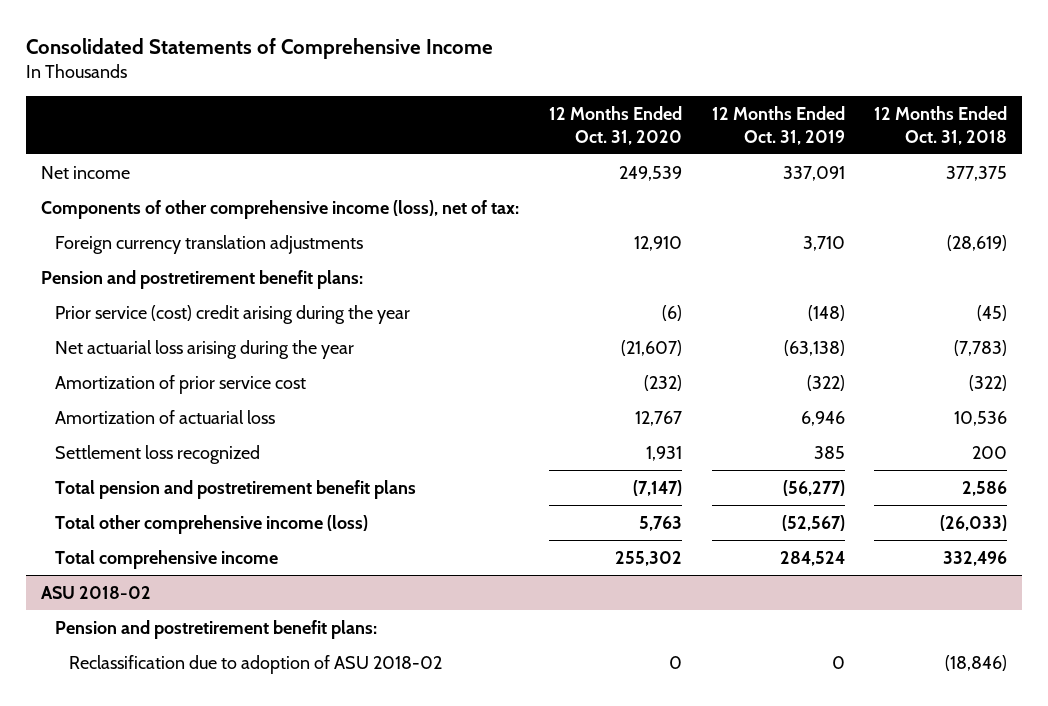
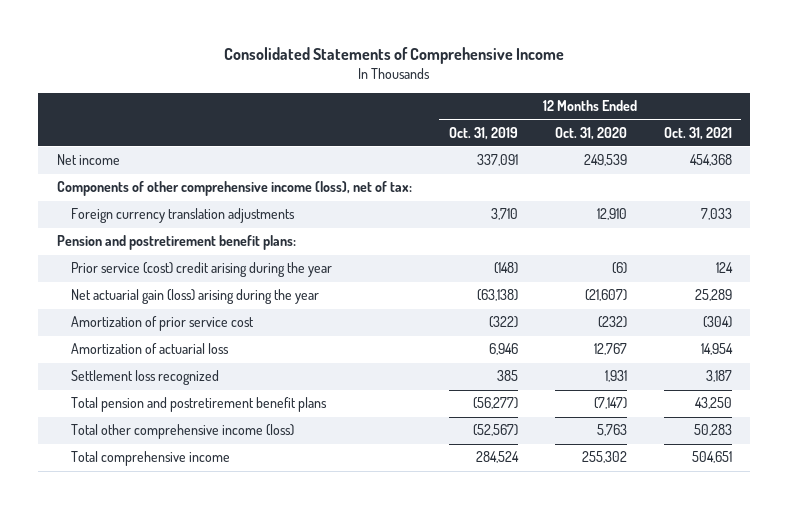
- | 12 Months Ended Oct. 31, 2020 | 12 Months Ended Oct. 31, 2019 | 12 Months Ended Oct. 31, 2018
+ | 12 Months Ended Oct. 31, 2019 | 12 Months Ended Oct. 31, 2020 | 12 Months Ended Oct. 31, 2021
- Net actuarial loss arising during the year | (21,607) | (63,138) | (7,783)
+ Net actuarial gain (loss) arising during the year | (63,138) | (21,607) | 25,289
- ASU 2018-02
- Pension and postretirement benefit plans:
- Reclassification due to adoption of ASU 2018-02 | 0 | 0 | (18,846)

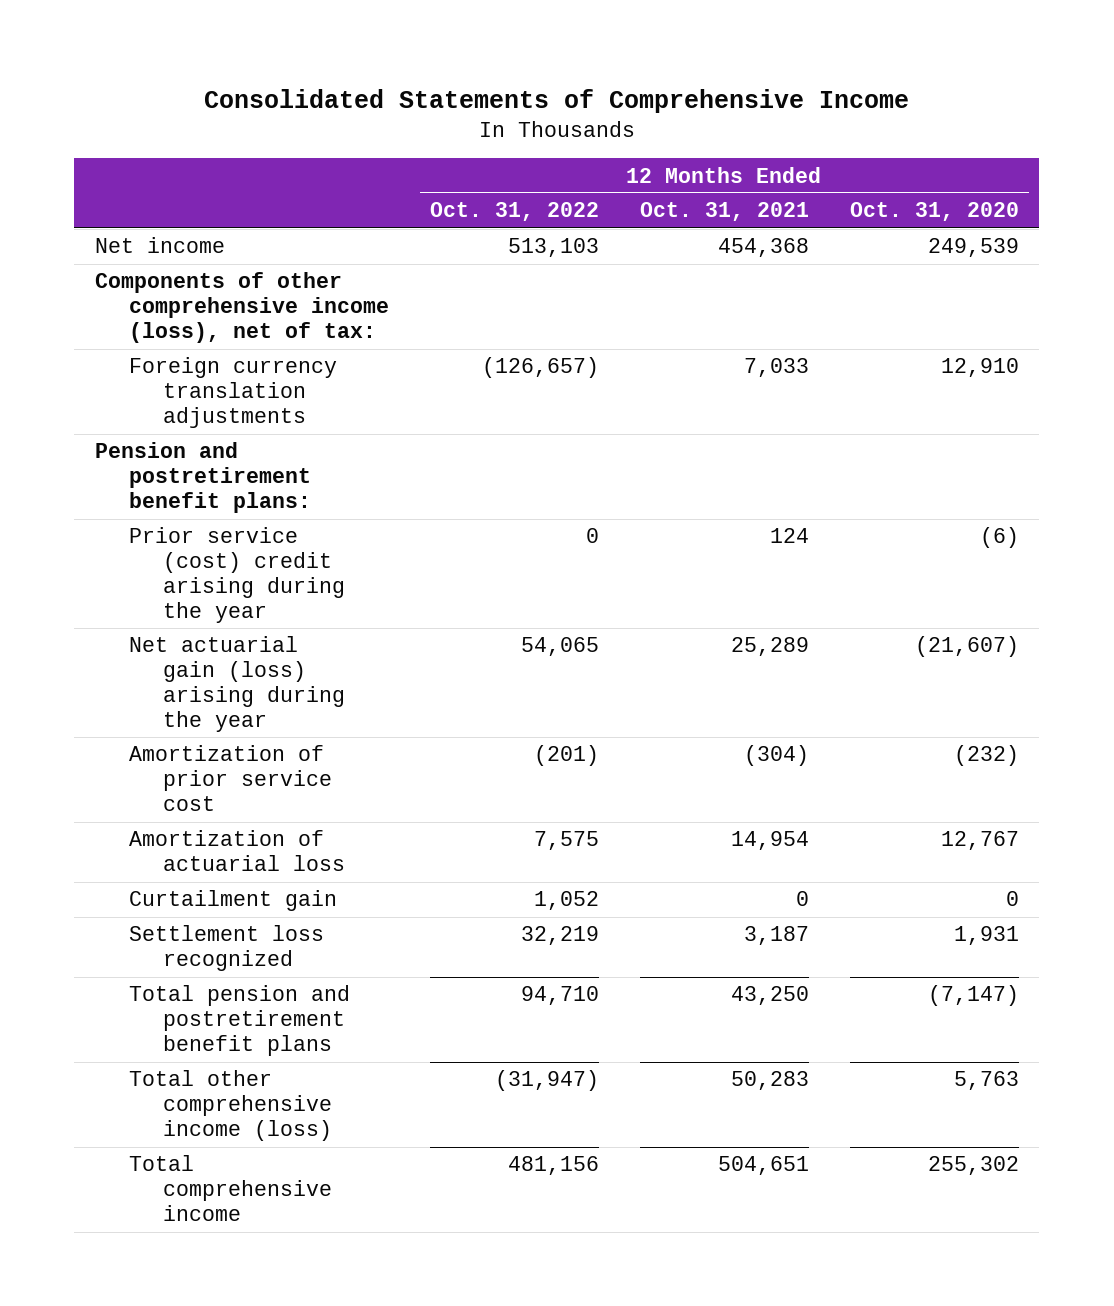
- | 12 Months Ended Oct. 31, 2019 | 12 Months Ended Oct. 31, 2020 | 12 Months Ended Oct. 31, 2021
+ | 12 Months Ended Oct. 31, 2022 | 12 Months Ended Oct. 31, 2021 | 12 Months Ended Oct. 31, 2020
+ Curtailment gain | 1,052 | 0 | 0

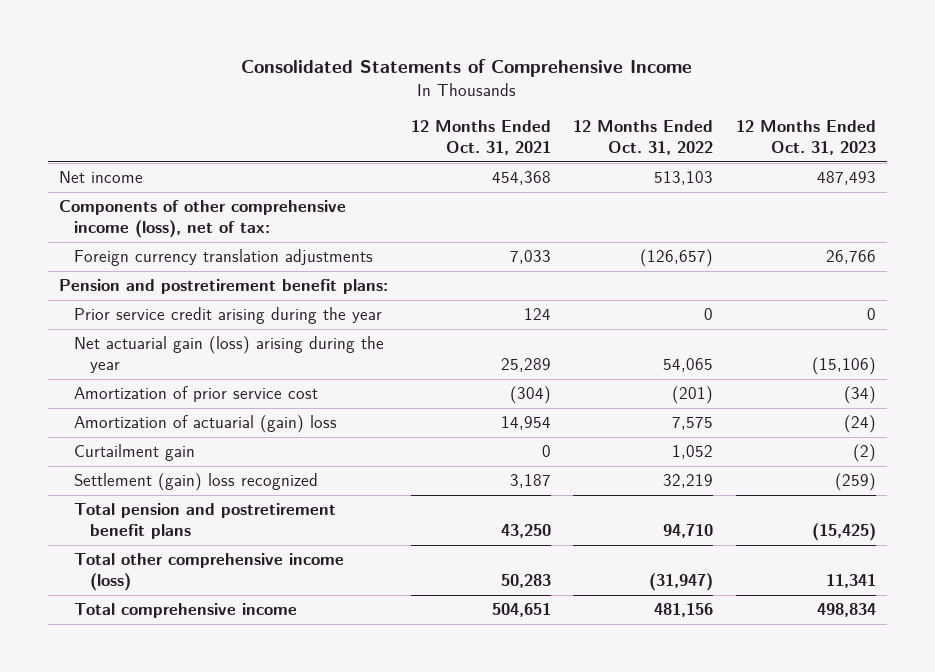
- | 12 Months Ended Oct. 31, 2022 | 12 Months Ended Oct. 31, 2021 | 12 Months Ended Oct. 31, 2020
+ | 12 Months Ended Oct. 31, 2021 | 12 Months Ended Oct. 31, 2022 | 12 Months Ended Oct. 31, 2023
- Prior service (cost) credit arising during the year | 0 | 124 | (6)
+ Prior service credit arising during the year | 124 | 0 | 0
- Amortization of actuarial loss | 7,575 | 14,954 | 12,767
+ Amortization of actuarial (gain) loss | 14,954 | 7,575 | (24)
- Settlement loss recognized | 32,219 | 3,187 | 1,931
+ Settlement (gain) loss recognized | 3,187 | 32,219 | (259)

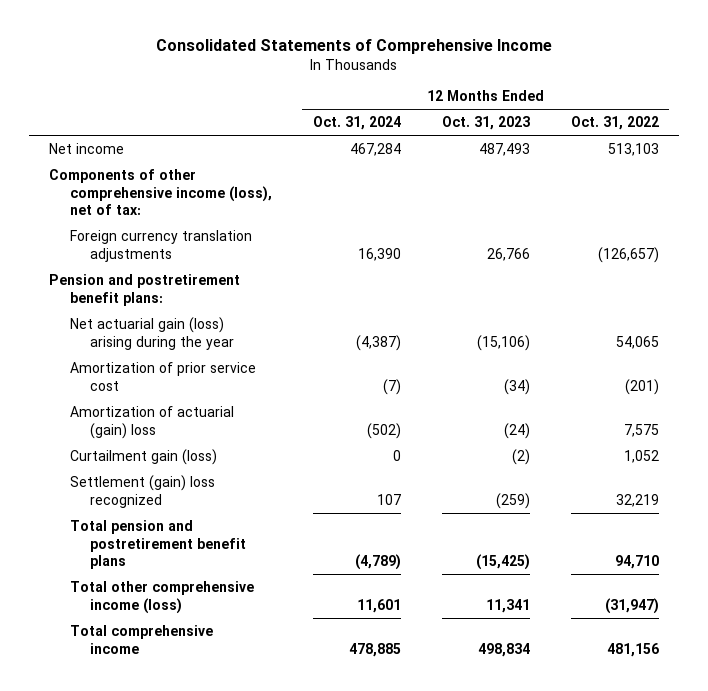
- | 12 Months Ended Oct. 31, 2021 | 12 Months Ended Oct. 31, 2022 | 12 Months Ended Oct. 31, 2023
+ | 12 Months Ended Oct. 31, 2024 | 12 Months Ended Oct. 31, 2023 | 12 Months Ended Oct. 31, 2022
- Prior service credit arising during the year | 124 | 0 | 0
- Curtailment gain | 0 | 1,052 | (2)
+ Curtailment gain (loss) | 0 | (2) | 1,052

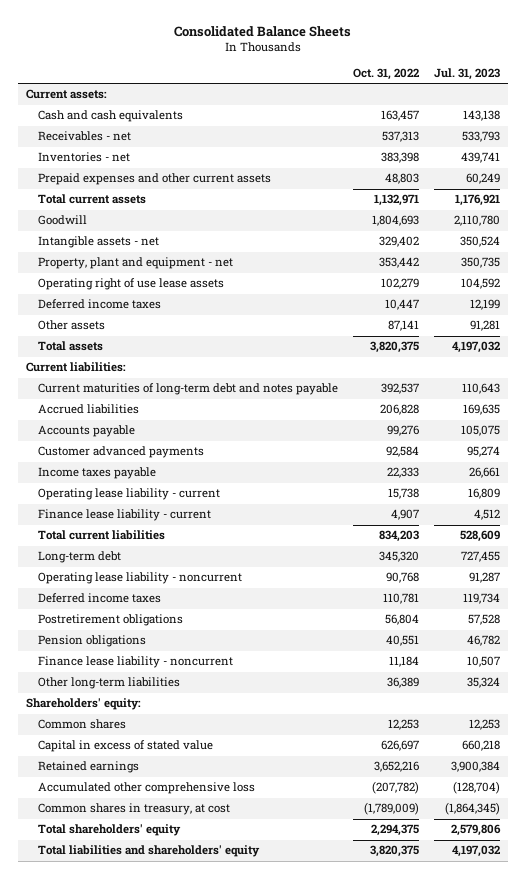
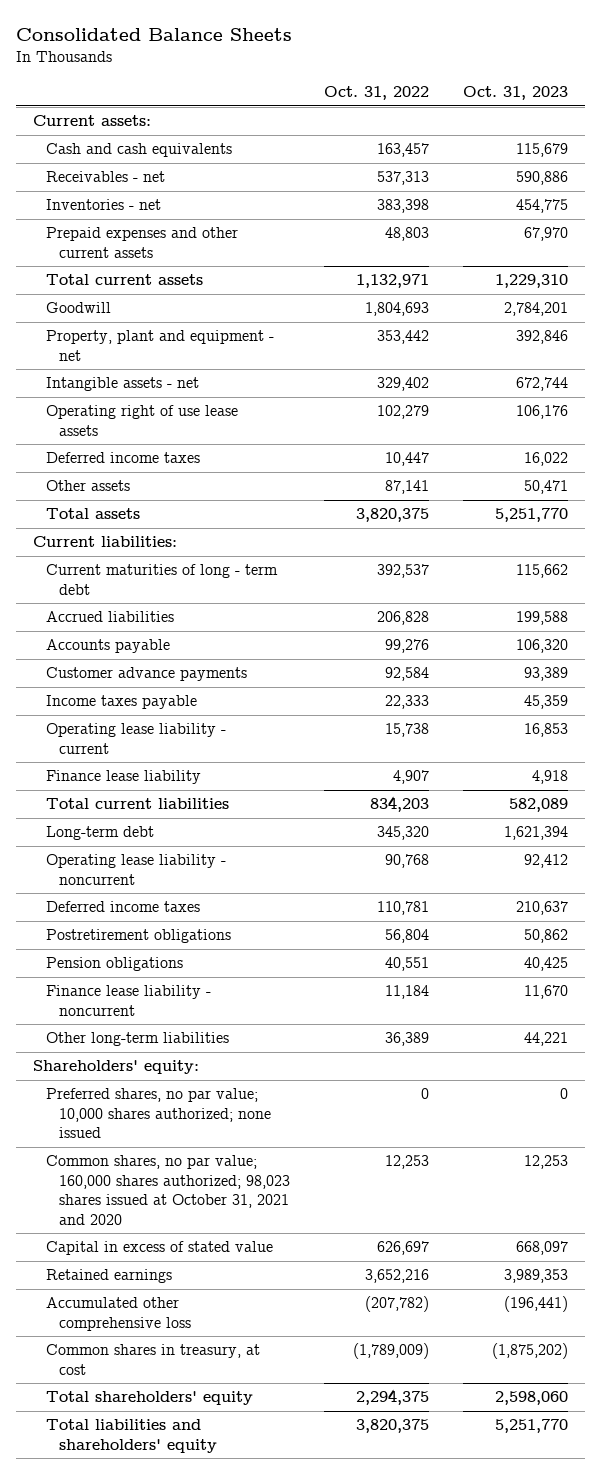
- | Oct. 31, 2022 | Jul. 31, 2023
+ | Oct. 31, 2022 | Oct. 31, 2023
moved down: Intangible assets - net | 329,402 | 672,744
- Current maturities of long-term debt and notes payable | 392,537 | 110,643
+ Current maturities of long - term debt | 392,537 | 115,662
- Customer advanced payments | 92,584 | 95,274
+ Customer advance payments | 92,584 | 93,389
- Finance lease liability - current | 4,907 | 4,512
+ Finance lease liability | 4,907 | 4,918
- Common shares | 12,253 | 12,253
+ Preferred shares, no par value; 10,000 shares authorized; none issued | 0 | 0
+ Common shares, no par value; 160,000 shares authorized; 98,023 shares issued at October 31, 2021 and 2020 | 12,253 | 12,253

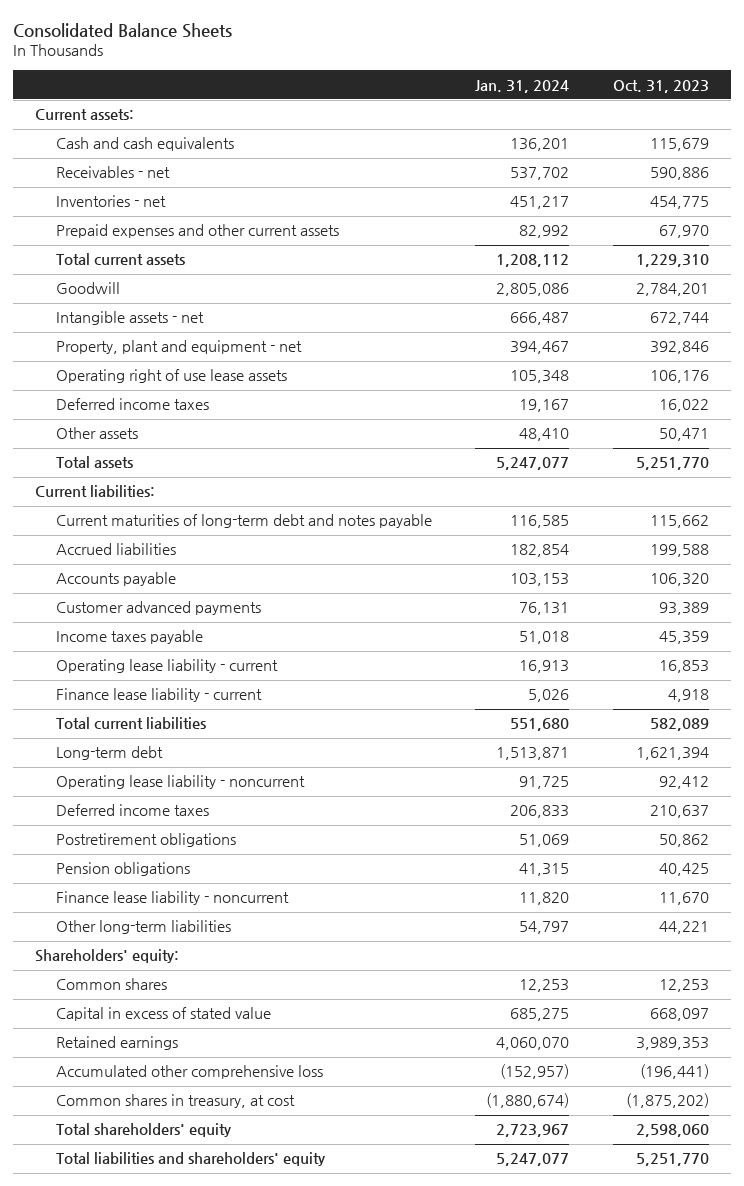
- | Oct. 31, 2022 | Oct. 31, 2023
+ | Jan. 31, 2024 | Oct. 31, 2023
moved down: Property, plant and equipment - net | 394,467 | 392,846
- Current maturities of long - term debt | 392,537 | 115,662
+ Current maturities of long-term debt and notes payable | 116,585 | 115,662
- Customer advance payments | 92,584 | 93,389
+ Customer advanced payments | 76,131 | 93,389
- Finance lease liability | 4,907 | 4,918
+ Finance lease liability - current | 5,026 | 4,918
- Preferred shares, no par value; 10,000 shares authorized; none issued | 0 | 0
- Common shares, no par value; 160,000 shares authorized; 98,023 shares issued at October 31, 2021 and 2020 | 12,253 | 12,253
+ Common shares | 12,253 | 12,253

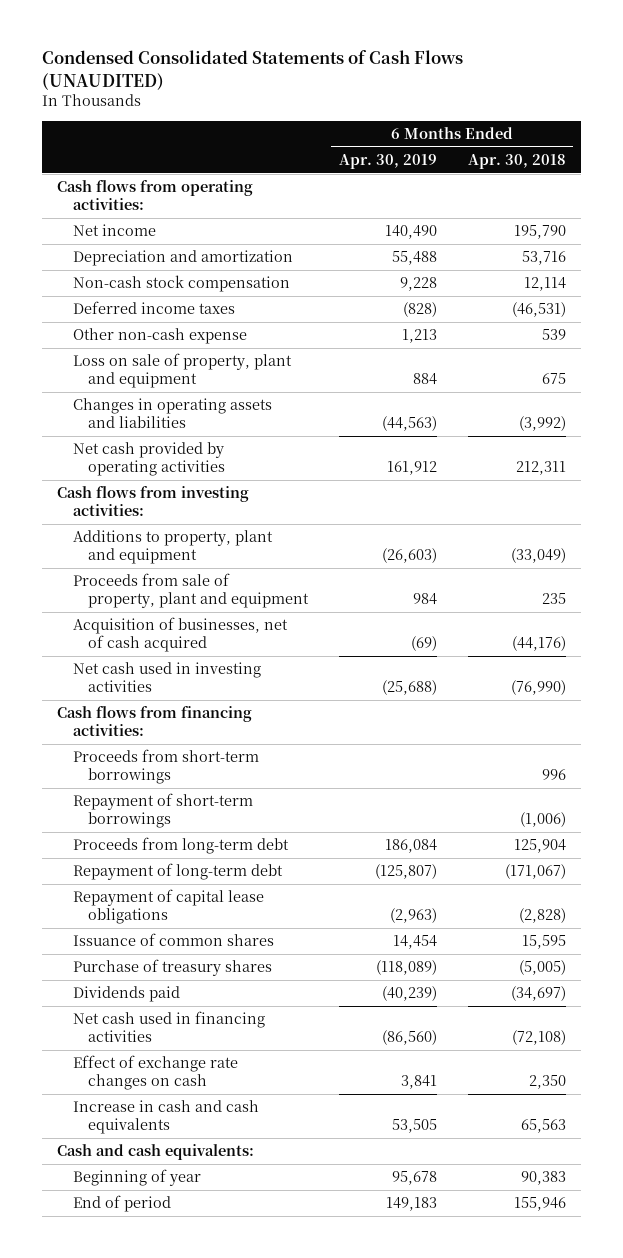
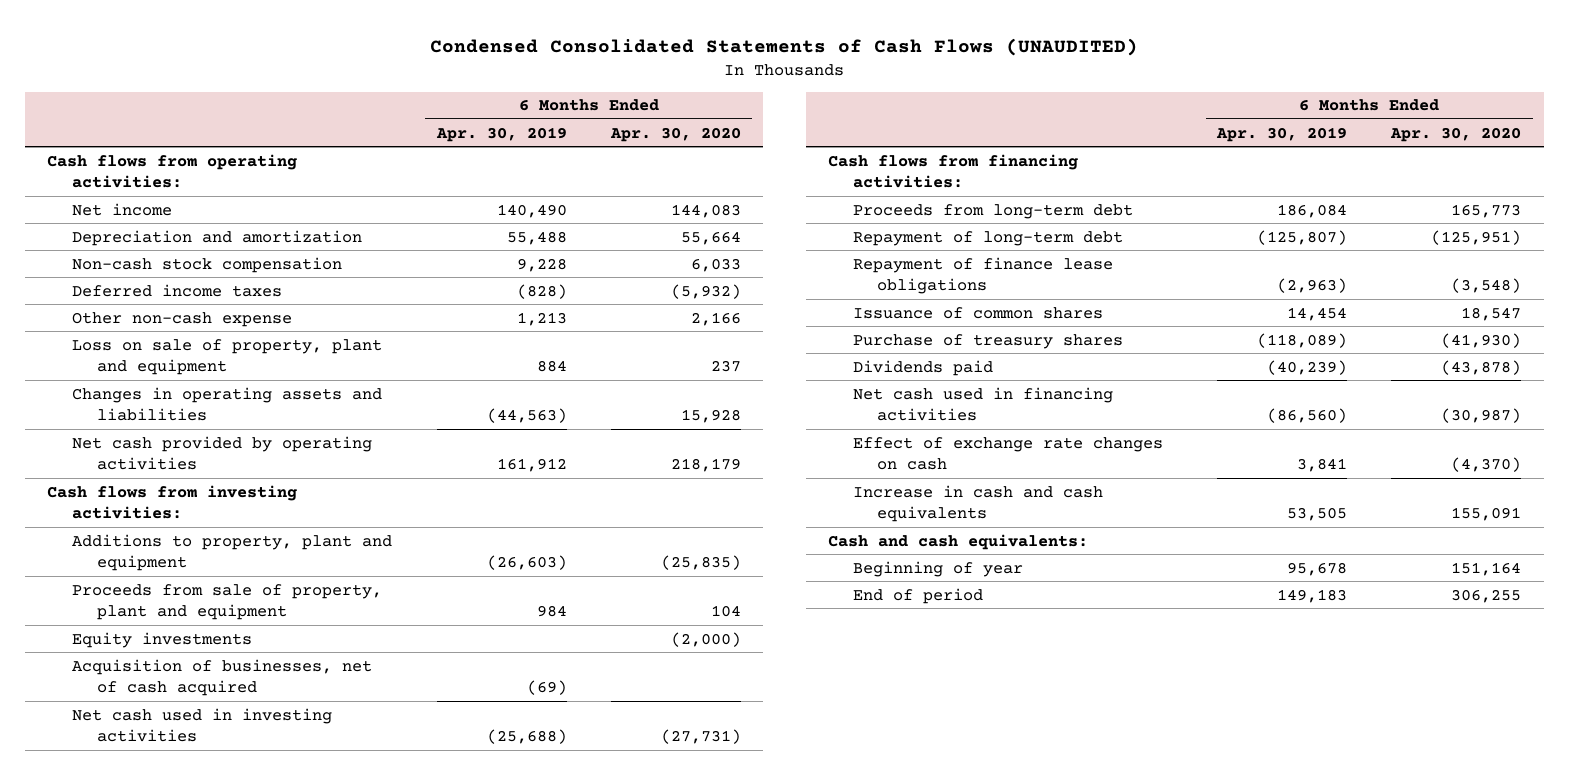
- | 6 Months Ended Apr. 30, 2019 | 6 Months Ended Apr. 30, 2018
+ | 6 Months Ended Apr. 30, 2019 | 6 Months Ended Apr. 30, 2020
+ Equity investments | | (2,000)
- Proceeds from short-term borrowings | | 996
- Repayment of short-term borrowings | | (1,006)
- Repayment of capital lease obligations | (2,963) | (2,828)
+ Repayment of finance lease obligations | (2,963) | (3,548)

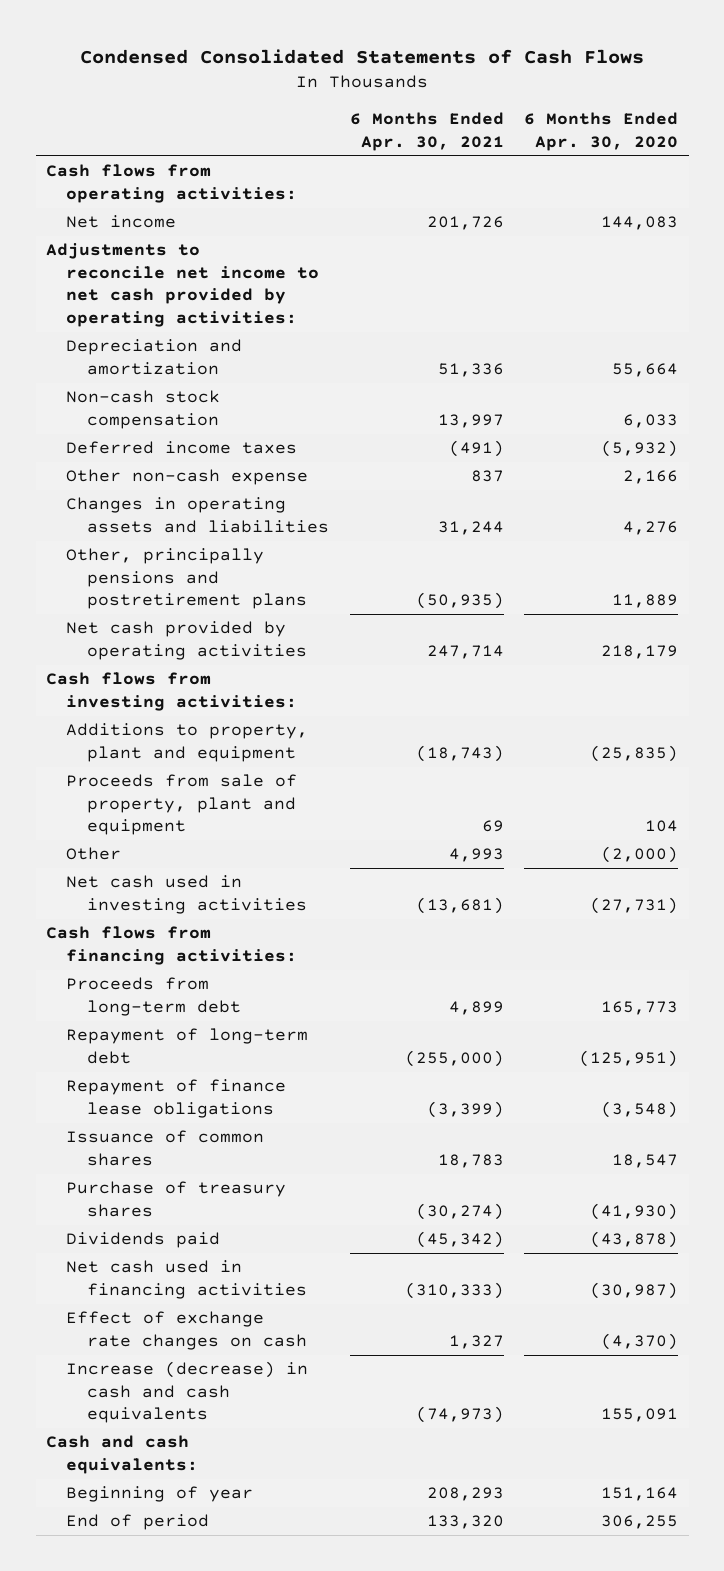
- Condensed Consolidated Statements of Cash Flows (UNAUDITED)
+ Condensed Consolidated Statements of Cash Flows
- | 6 Months Ended Apr. 30, 2019 | 6 Months Ended Apr. 30, 2020
+ | 6 Months Ended Apr. 30, 2021 | 6 Months Ended Apr. 30, 2020
+ Adjustments to reconcile net income to net cash provided by operating activities:
- Loss on sale of property, plant and equipment | 884 | 237
- Changes in operating assets and liabilities | (44,563) | 15,928
+ Changes in operating assets and liabilities | 31,244 | 4,276
+ Other, principally pensions and postretirement plans | (50,935) | 11,889
- Equity investments | | (2,000)
- Acquisition of businesses, net of cash acquired | (69) |
+ Other | 4,993 | (2,000)
- Increase in cash and cash equivalents | 53,505 | 155,091
+ Increase (decrease) in cash and cash equivalents | (74,973) | 155,091

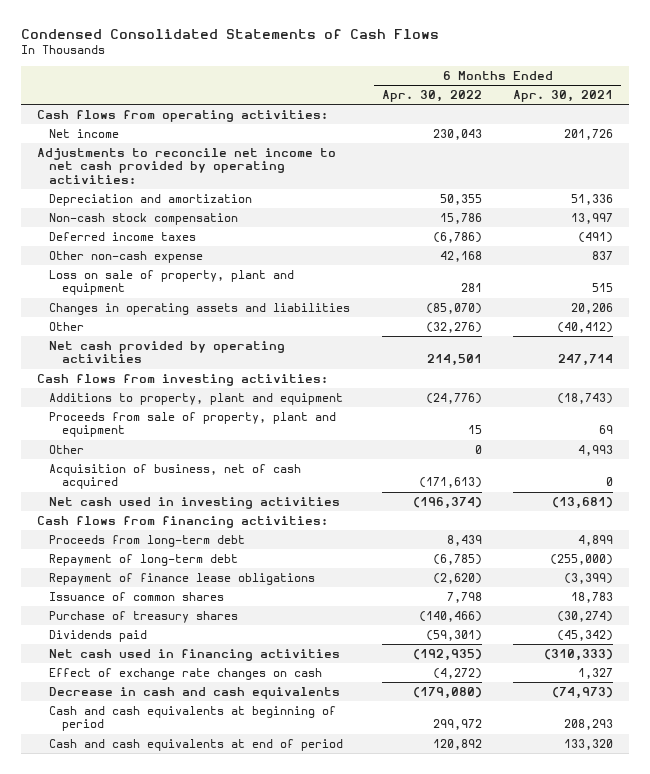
- | 6 Months Ended Apr. 30, 2021 | 6 Months Ended Apr. 30, 2020
+ | 6 Months Ended Apr. 30, 2022 | 6 Months Ended Apr. 30, 2021
- Changes in operating assets and liabilities | 31,244 | 4,276
- Other, principally pensions and postretirement plans | (50,935) | 11,889
+ Loss on sale of property, plant and equipment | 281 | 515
+ Changes in operating assets and liabilities | (85,070) | 20,206
+ Other | (32,276) | (40,412)
+ Acquisition of business, net of cash acquired | (171,613) | 0
- Increase (decrease) in cash and cash equivalents | (74,973) | 155,091
- Cash and cash equivalents:
- Beginning of year | 208,293 | 151,164
- End of period | 133,320 | 306,255
+ Decrease in cash and cash equivalents | (179,080) | (74,973)
+ Cash and cash equivalents at beginning of period | 299,972 | 208,293
+ Cash and cash equivalents at end of period | 120,892 | 133,320

